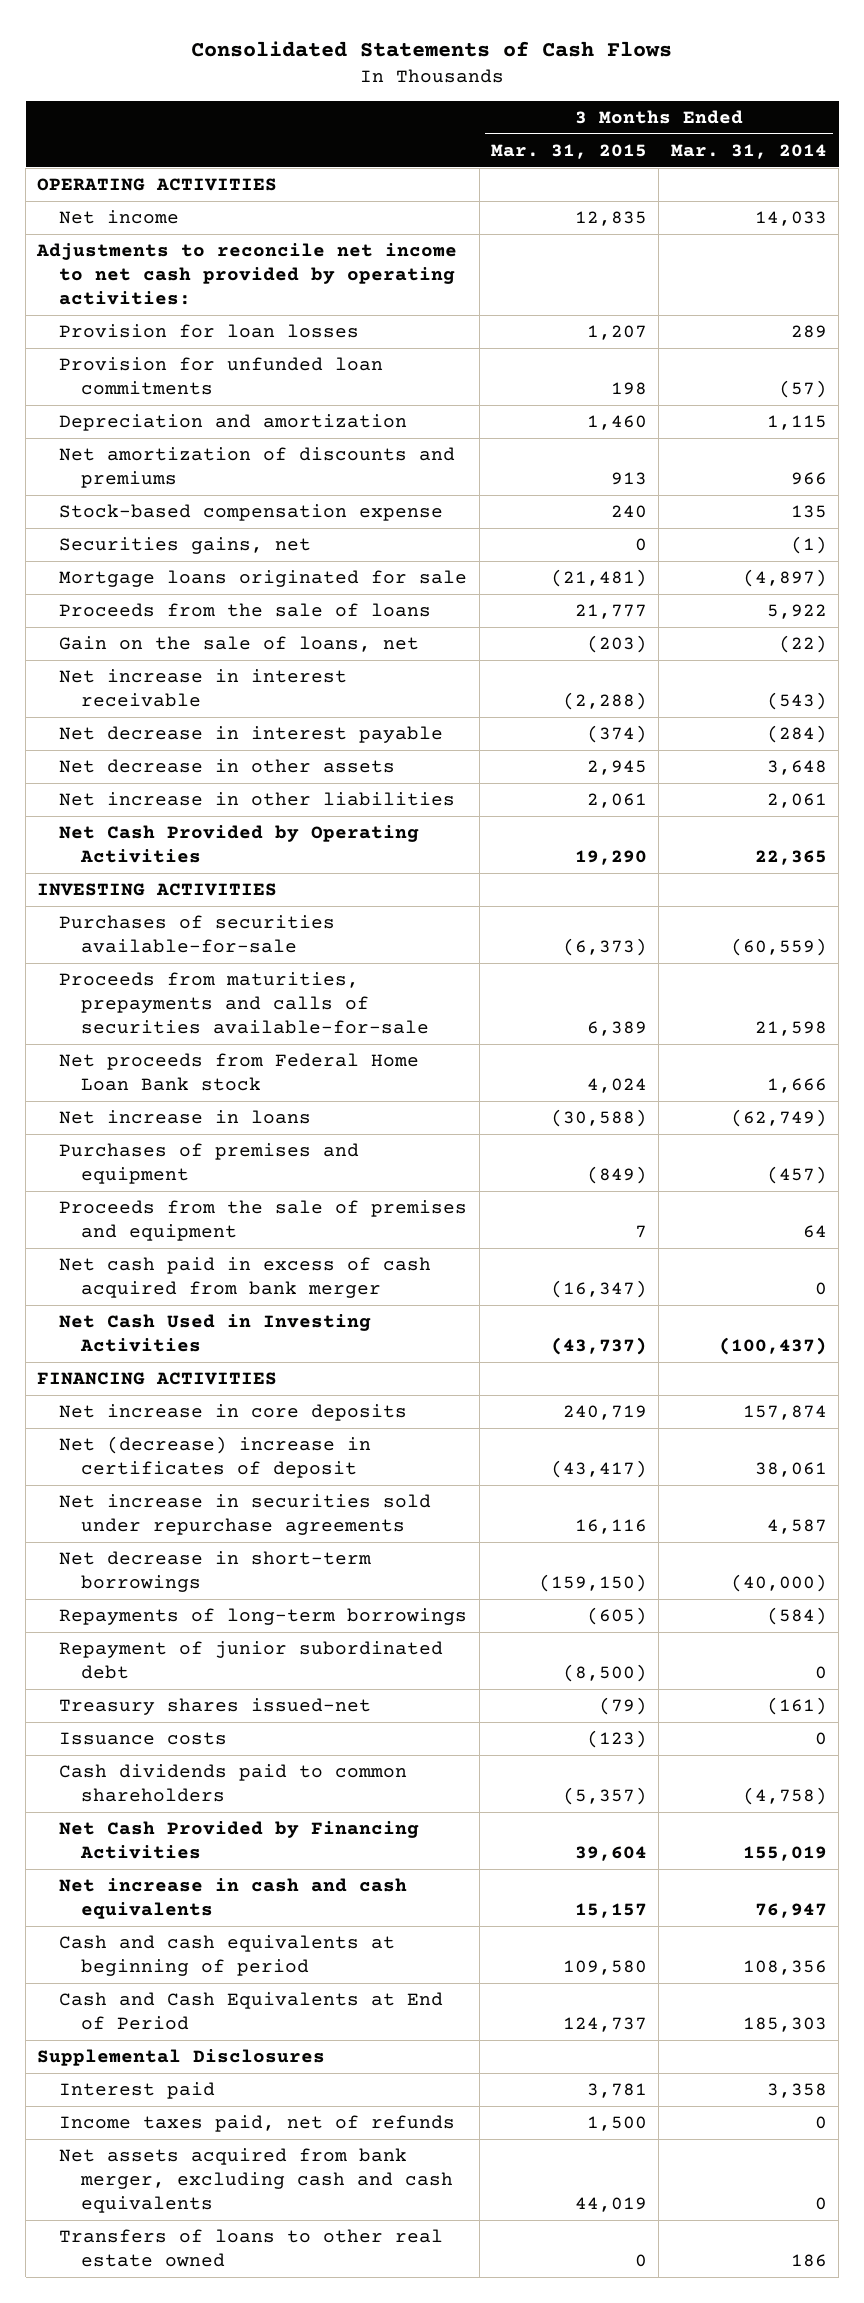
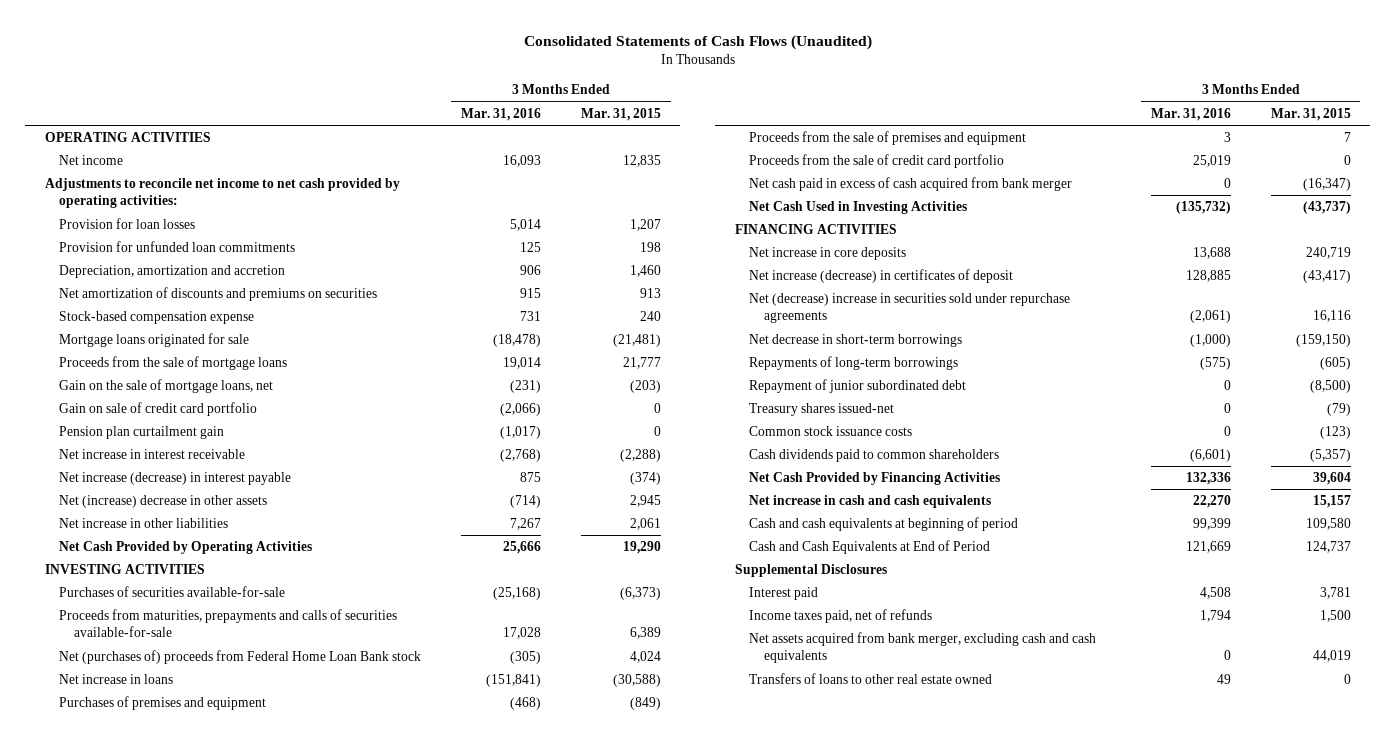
- Consolidated Statements of Cash Flows
+ Consolidated Statements of Cash Flows (Unaudited)
- | 3 Months Ended Mar. 31, 2015 | 3 Months Ended Mar. 31, 2014
+ | 3 Months Ended Mar. 31, 2016 | 3 Months Ended Mar. 31, 2015
- Depreciation and amortization | 1,460 | 1,115
- Net amortization of discounts and premiums | 913 | 966
+ Depreciation, amortization and accretion | 906 | 1,460
+ Net amortization of discounts and premiums on securities | 915 | 913
- Securities gains, net | 0 | (1)
- Proceeds from the sale of loans | 21,777 | 5,922
- Gain on the sale of loans, net | (203) | (22)
+ Proceeds from the sale of mortgage loans | 19,014 | 21,777
+ Gain on the sale of mortgage loans, net | (231) | (203)
+ Gain on sale of credit card portfolio | (2,066) | 0
+ Pension plan curtailment gain | (1,017) | 0
- Net decrease in interest payable | (374) | (284)
- Net decrease in other assets | 2,945 | 3,648
+ Net increase (decrease) in interest payable | 875 | (374)
+ Net (increase) decrease in other assets | (714) | 2,945
- Net proceeds from Federal Home Loan Bank stock | 4,024 | 1,666
+ Net (purchases of) proceeds from Federal Home Loan Bank stock | (305) | 4,024
+ Proceeds from the sale of credit card portfolio | 25,019 | 0
- Net (decrease) increase in certificates of deposit | (43,417) | 38,061
- Net increase in securities sold under repurchase agreements | 16,116 | 4,587
+ Net increase (decrease) in certificates of deposit | 128,885 | (43,417)
+ Net (decrease) increase in securities sold under repurchase agreements | (2,061) | 16,116
- Issuance costs | (123) | 0
+ Common stock issuance costs | 0 | (123)

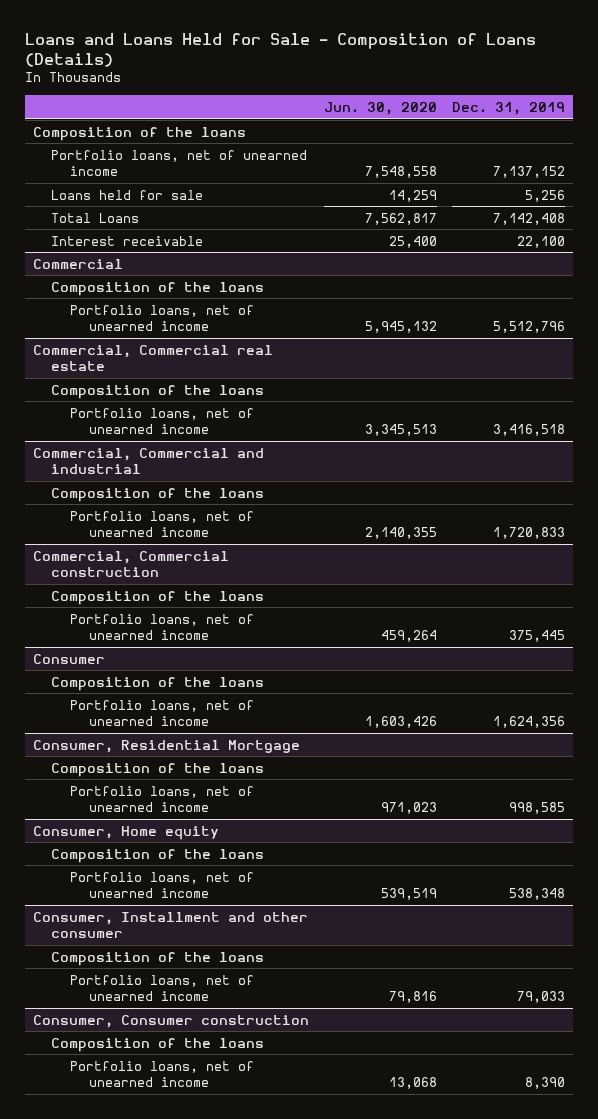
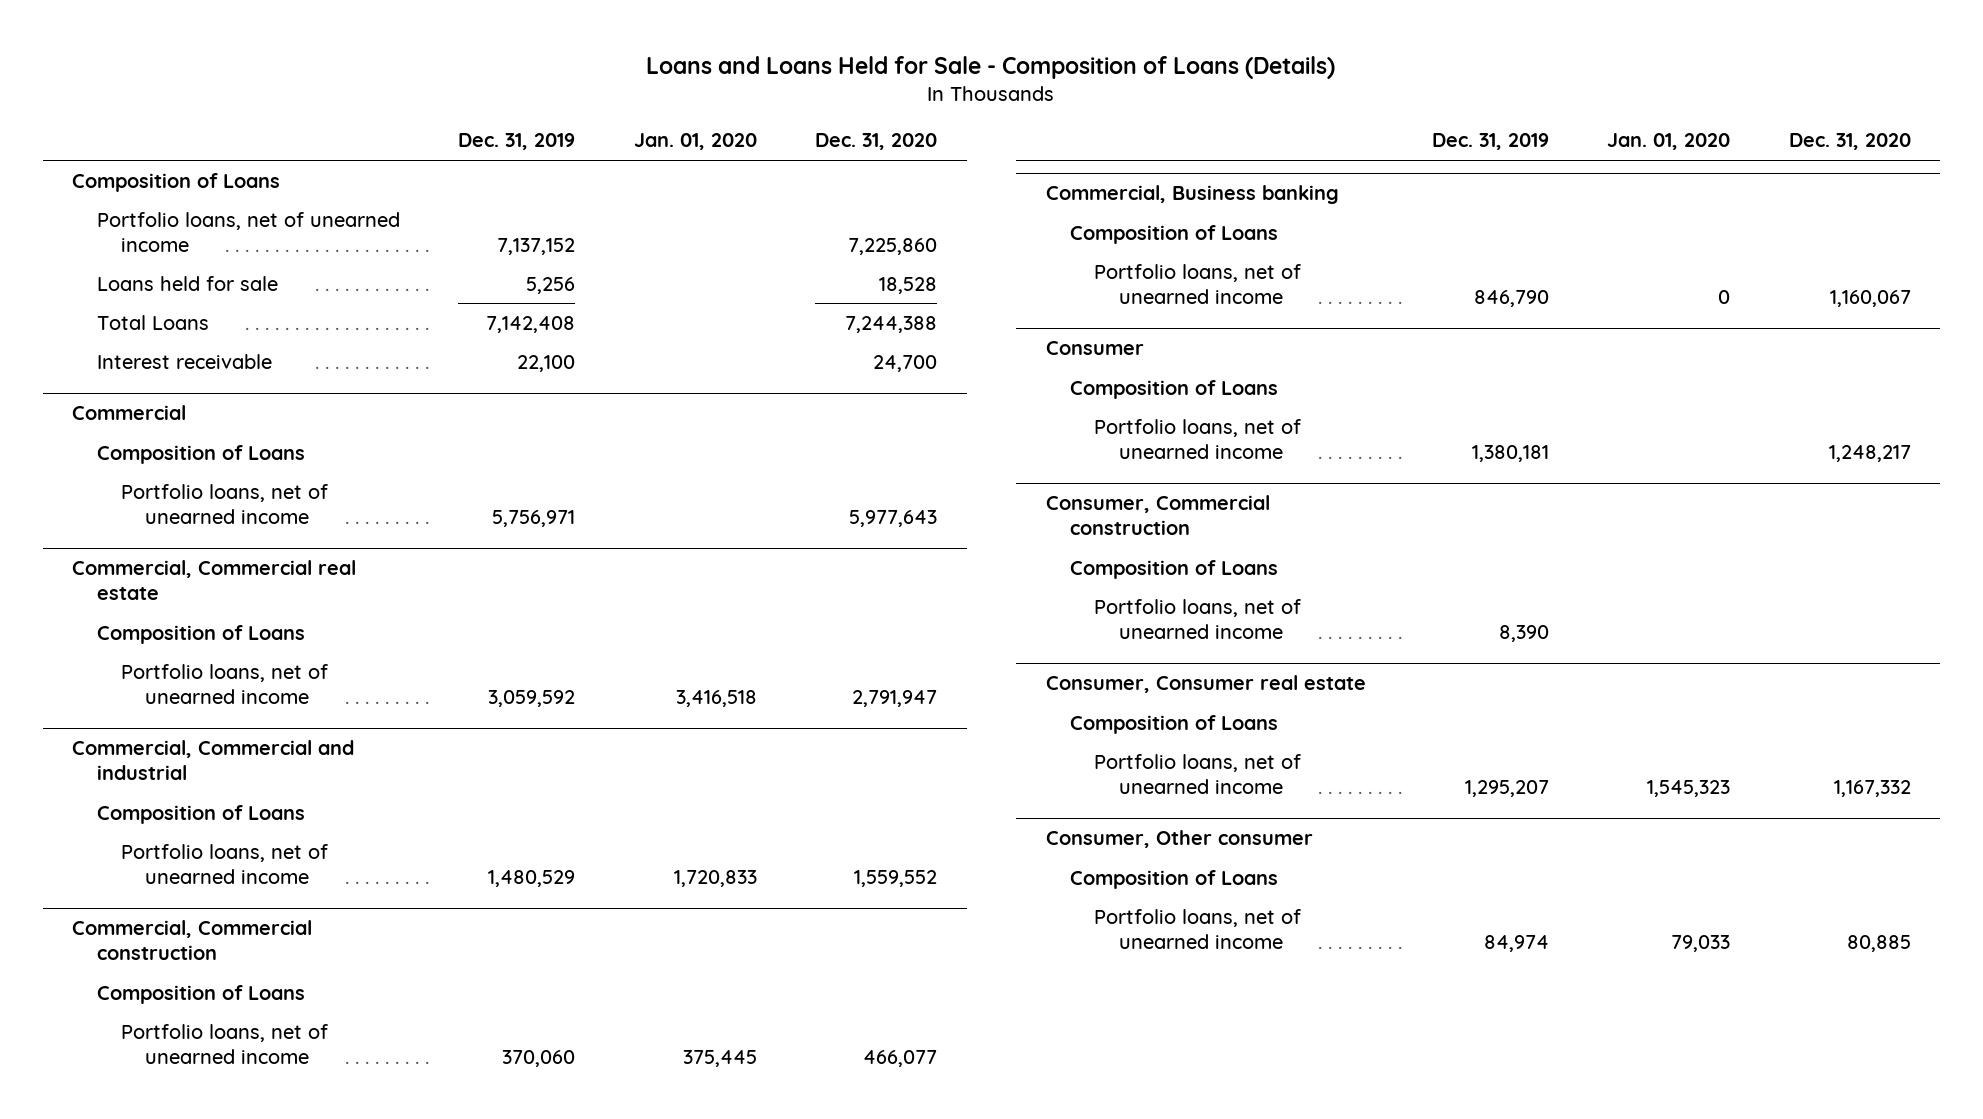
- | Jun. 30, 2020 | Dec. 31, 2019
+ | Dec. 31, 2019 | Jan. 01, 2020 | Dec. 31, 2020
- Composition of the loans
+ Composition of Loans
@ Commercial
- Composition of the loans
- Portfolio loans, net of unearned income | 5,945,132 | 5,512,796
+ Composition of Loans
+ Portfolio loans, net of unearned income | 5,756,971 | | 5,977,643
@ Commercial, Commercial real estate
- Composition of the loans
- Portfolio loans, net of unearned income | 3,345,513 | 3,416,518
+ Composition of Loans
+ Portfolio loans, net of unearned income | 3,059,592 | 3,416,518 | 2,791,947
@ Commercial, Commercial and industrial
- Composition of the loans
- Portfolio loans, net of unearned income | 2,140,355 | 1,720,833
+ Composition of Loans
+ Portfolio loans, net of unearned income | 1,480,529 | 1,720,833 | 1,559,552
@ Commercial, Commercial construction
- Composition of the loans
- Portfolio loans, net of unearned income | 459,264 | 375,445
+ Composition of Loans
+ Portfolio loans, net of unearned income | 370,060 | 375,445 | 466,077
+ Commercial, Business banking
+ Composition of Loans
+ Portfolio loans, net of unearned income | 846,790 | 0 | 1,160,067
@ Consumer
- Composition of the loans
- Portfolio loans, net of unearned income | 1,603,426 | 1,624,356
- Consumer, Residential Mortgage
- Composition of the loans
- Portfolio loans, net of unearned income | 971,023 | 998,585
- Consumer, Home equity
- Composition of the loans
- Portfolio loans, net of unearned income | 539,519 | 538,348
- Consumer, Installment and other consumer
- Composition of the loans
- Portfolio loans, net of unearned income | 79,816 | 79,033
- Consumer, Consumer construction
- Composition of the loans
@ Consumer
+ Composition of Loans
+ Portfolio loans, net of unearned income | 1,380,181 | | 1,248,217
+ Consumer, Commercial construction
+ Composition of Loans
+ Consumer, Consumer real estate
+ Composition of Loans
+ Portfolio loans, net of unearned income | 1,295,207 | 1,545,323 | 1,167,332
+ Consumer, Other consumer
+ Composition of Loans
+ Portfolio loans, net of unearned income | 84,974 | 79,033 | 80,885

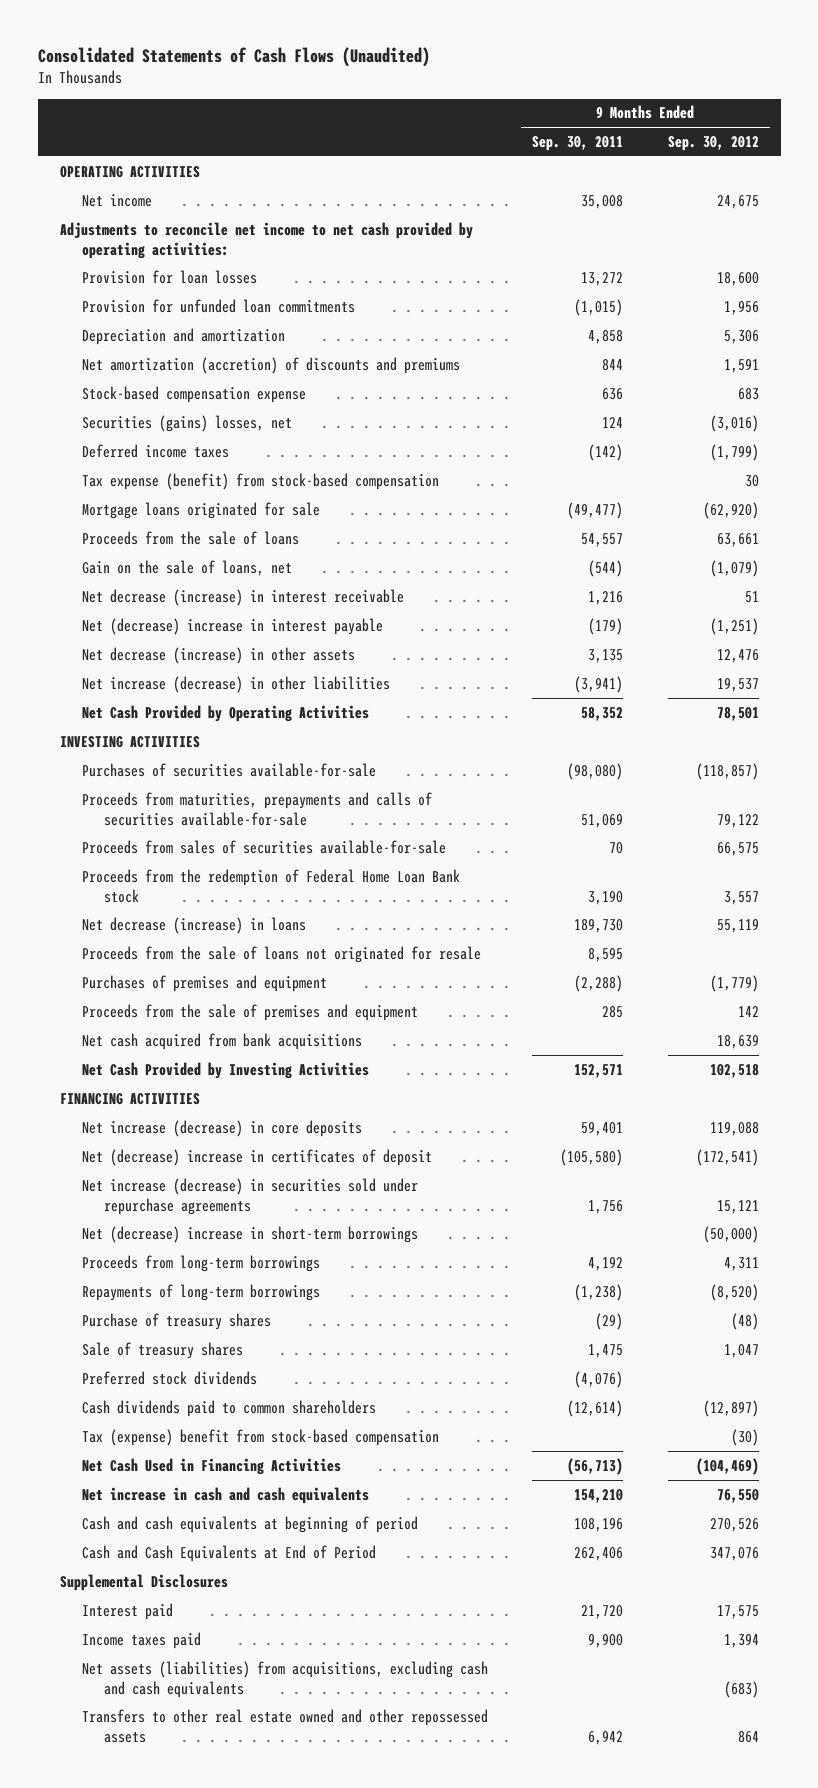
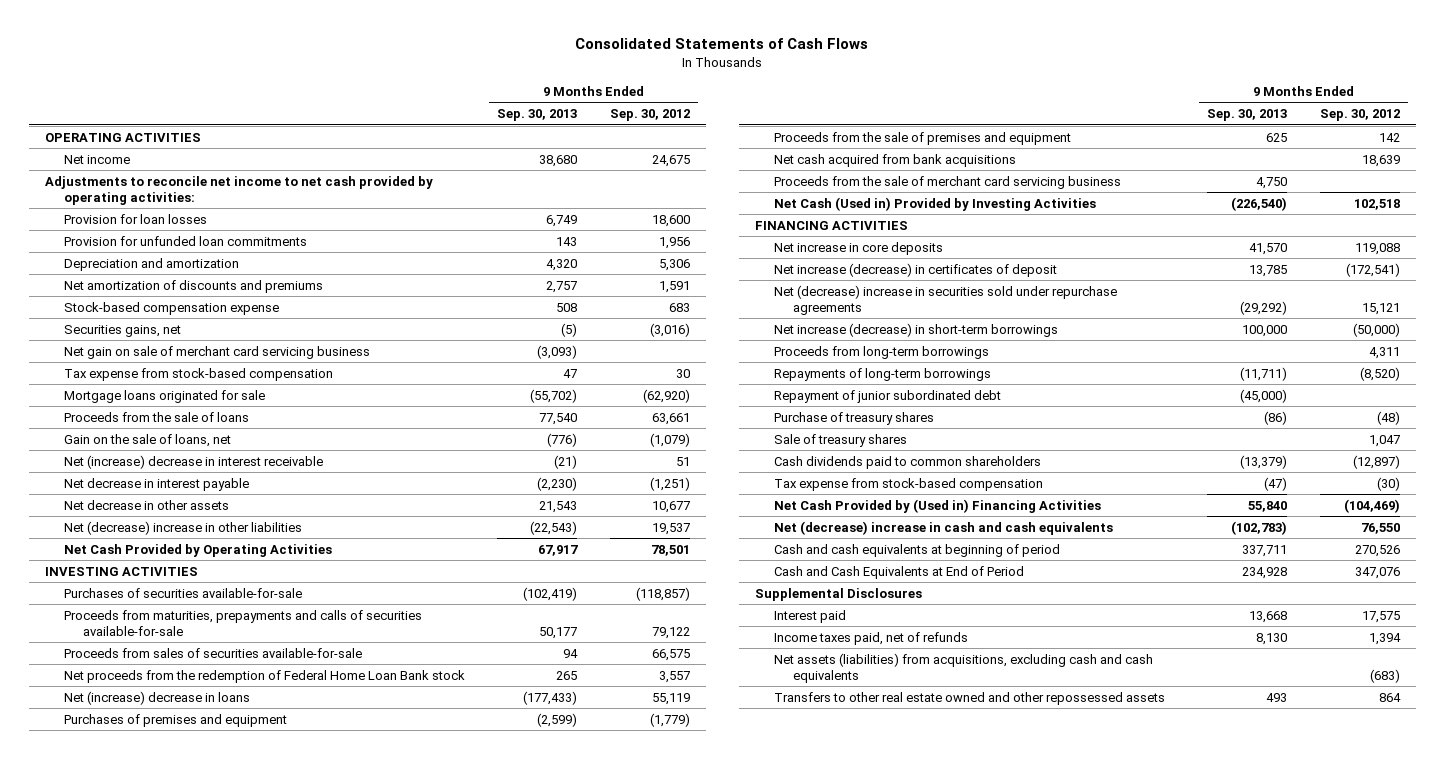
- Consolidated Statements of Cash Flows (Unaudited)
+ Consolidated Statements of Cash Flows
- | 9 Months Ended Sep. 30, 2011 | 9 Months Ended Sep. 30, 2012
+ | 9 Months Ended Sep. 30, 2013 | 9 Months Ended Sep. 30, 2012
- Net amortization (accretion) of discounts and premiums | 844 | 1,591
+ Net amortization of discounts and premiums | 2,757 | 1,591
- Securities (gains) losses, net | 124 | (3,016)
- Deferred income taxes | (142) | (1,799)
- Tax expense (benefit) from stock-based compensation | | 30
+ Securities gains, net | (5) | (3,016)
+ Net gain on sale of merchant card servicing business | (3,093) |
+ Tax expense from stock-based compensation | 47 | 30
- Net decrease (increase) in interest receivable | 1,216 | 51
- Net (decrease) increase in interest payable | (179) | (1,251)
- Net decrease (increase) in other assets | 3,135 | 12,476
- Net increase (decrease) in other liabilities | (3,941) | 19,537
+ Net (increase) decrease in interest receivable | (21) | 51
+ Net decrease in interest payable | (2,230) | (1,251)
+ Net decrease in other assets | 21,543 | 10,677
+ Net (decrease) increase in other liabilities | (22,543) | 19,537
- Proceeds from the redemption of Federal Home Loan Bank stock | 3,190 | 3,557
- Net decrease (increase) in loans | 189,730 | 55,119
- Proceeds from the sale of loans not originated for resale | 8,595 |
+ Net proceeds from the redemption of Federal Home Loan Bank stock | 265 | 3,557
+ Net (increase) decrease in loans | (177,433) | 55,119
- Net Cash Provided by Investing Activities | 152,571 | 102,518
+ Proceeds from the sale of merchant card servicing business | 4,750 |
+ Net Cash (Used in) Provided by Investing Activities | (226,540) | 102,518
- Net increase (decrease) in core deposits | 59,401 | 119,088
- Net (decrease) increase in certificates of deposit | (105,580) | (172,541)
- Net increase (decrease) in securities sold under repurchase agreements | 1,756 | 15,121
- Net (decrease) increase in short-term borrowings | | (50,000)
+ Net increase in core deposits | 41,570 | 119,088
+ Net increase (decrease) in certificates of deposit | 13,785 | (172,541)
+ Net (decrease) increase in securities sold under repurchase agreements | (29,292) | 15,121
+ Net increase (decrease) in short-term borrowings | 100,000 | (50,000)
+ Repayment of junior subordinated debt | (45,000) |
- Preferred stock dividends | (4,076) |
- Tax (expense) benefit from stock-based compensation | | (30)
- Net Cash Used in Financing Activities | (56,713) | (104,469)
- Net increase in cash and cash equivalents | 154,210 | 76,550
+ Tax expense from stock-based compensation | (47) | (30)
+ Net Cash Provided by (Used in) Financing Activities | 55,840 | (104,469)
+ Net (decrease) increase in cash and cash equivalents | (102,783) | 76,550
- Income taxes paid | 9,900 | 1,394
+ Income taxes paid, net of refunds | 8,130 | 1,394

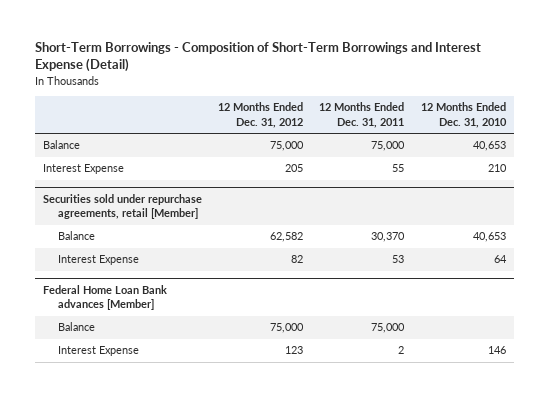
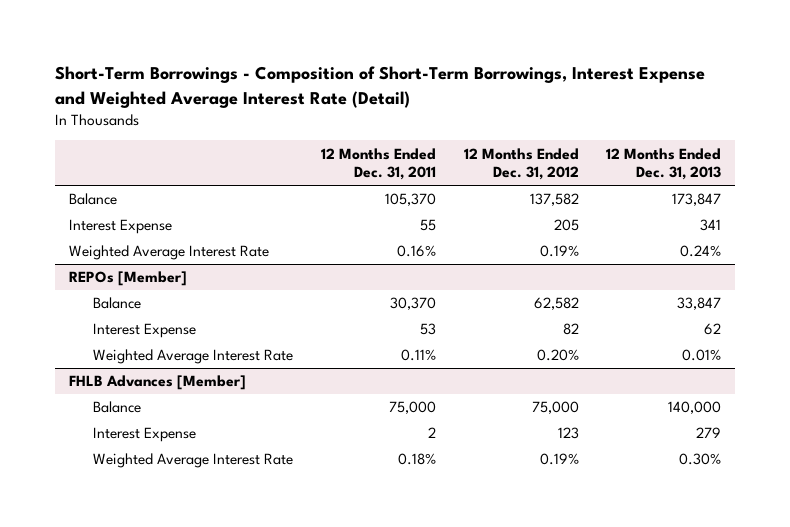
- Short-Term Borrowings - Composition of Short-Term Borrowings and Interest Expense (Detail)
+ Short-Term Borrowings - Composition of Short-Term Borrowings, Interest Expense and Weighted Average Interest Rate (Detail)
- | 12 Months Ended Dec. 31, 2012 | 12 Months Ended Dec. 31, 2011 | 12 Months Ended Dec. 31, 2010
+ | 12 Months Ended Dec. 31, 2011 | 12 Months Ended Dec. 31, 2012 | 12 Months Ended Dec. 31, 2013
- Balance | 75,000 | 75,000 | 40,653
+ Balance | 105,370 | 137,582 | 173,847
- Securities sold under repurchase agreements, retail [Member]
+ Weighted Average Interest Rate | 0.16% | 0.19% | 0.24%
+ REPOs [Member]
- Federal Home Loan Bank advances [Member]
+ Weighted Average Interest Rate | 0.11% | 0.20% | 0.01%
+ FHLB Advances [Member]
+ Weighted Average Interest Rate | 0.18% | 0.19% | 0.30%

